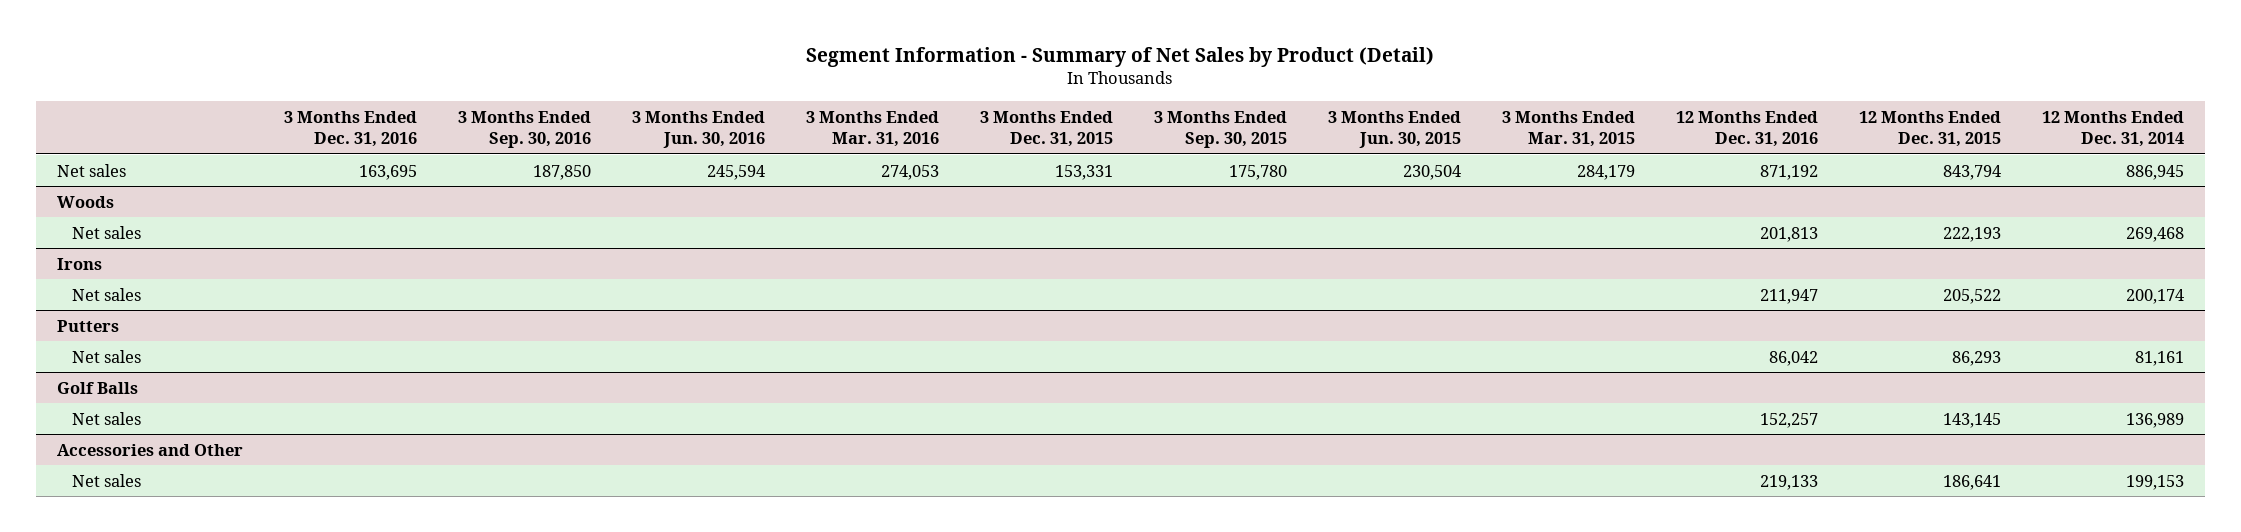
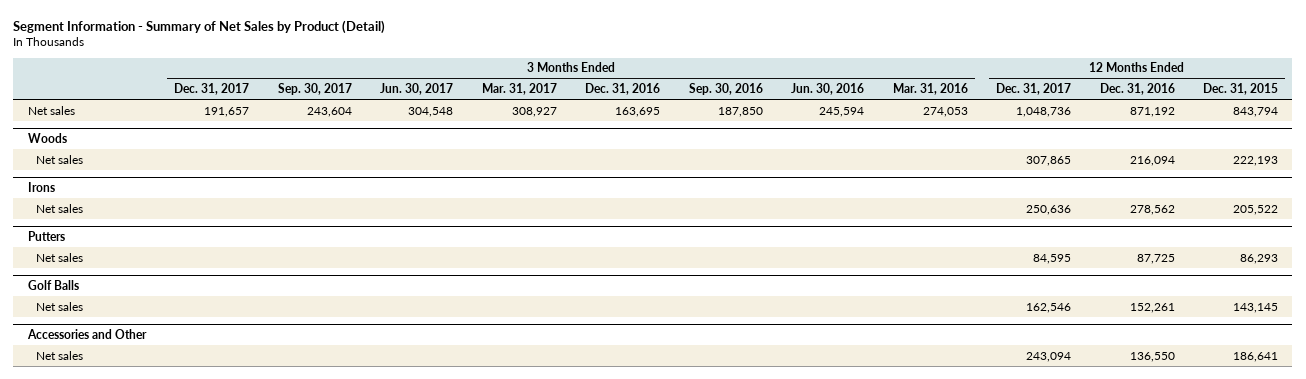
- | 3 Months Ended Dec. 31, 2016 | 3 Months Ended Sep. 30, 2016 | 3 Months Ended Jun. 30, 2016 | 3 Months Ended Mar. 31, 2016 | 3 Months Ended Dec. 31, 2015 | 3 Months Ended Sep. 30, 2015 | 3 Months Ended Jun. 30, 2015 | 3 Months Ended Mar. 31, 2015 | 12 Months Ended Dec. 31, 2016 | 12 Months Ended Dec. 31, 2015 | 12 Months Ended Dec. 31, 2014
+ | 3 Months Ended Dec. 31, 2017 | 3 Months Ended Sep. 30, 2017 | 3 Months Ended Jun. 30, 2017 | 3 Months Ended Mar. 31, 2017 | 3 Months Ended Dec. 31, 2016 | 3 Months Ended Sep. 30, 2016 | 3 Months Ended Jun. 30, 2016 | 3 Months Ended Mar. 31, 2016 | 12 Months Ended Dec. 31, 2017 | 12 Months Ended Dec. 31, 2016 | 12 Months Ended Dec. 31, 2015
@ Woods
- Net sales | | | | | | | | | 201,813 | 222,193 | 269,468
+ Net sales | | | | | | | | | 307,865 | 216,094 | 222,193
@ Irons
- Net sales | | | | | | | | | 211,947 | 205,522 | 200,174
+ Net sales | | | | | | | | | 250,636 | 278,562 | 205,522
@ Putters
- Net sales | | | | | | | | | 86,042 | 86,293 | 81,161
+ Net sales | | | | | | | | | 84,595 | 87,725 | 86,293
@ Golf Balls
- Net sales | | | | | | | | | 152,257 | 143,145 | 136,989
+ Net sales | | | | | | | | | 162,546 | 152,261 | 143,145
@ Accessories and Other
- Net sales | | | | | | | | | 219,133 | 186,641 | 199,153
+ Net sales | | | | | | | | | 243,094 | 136,550 | 186,641

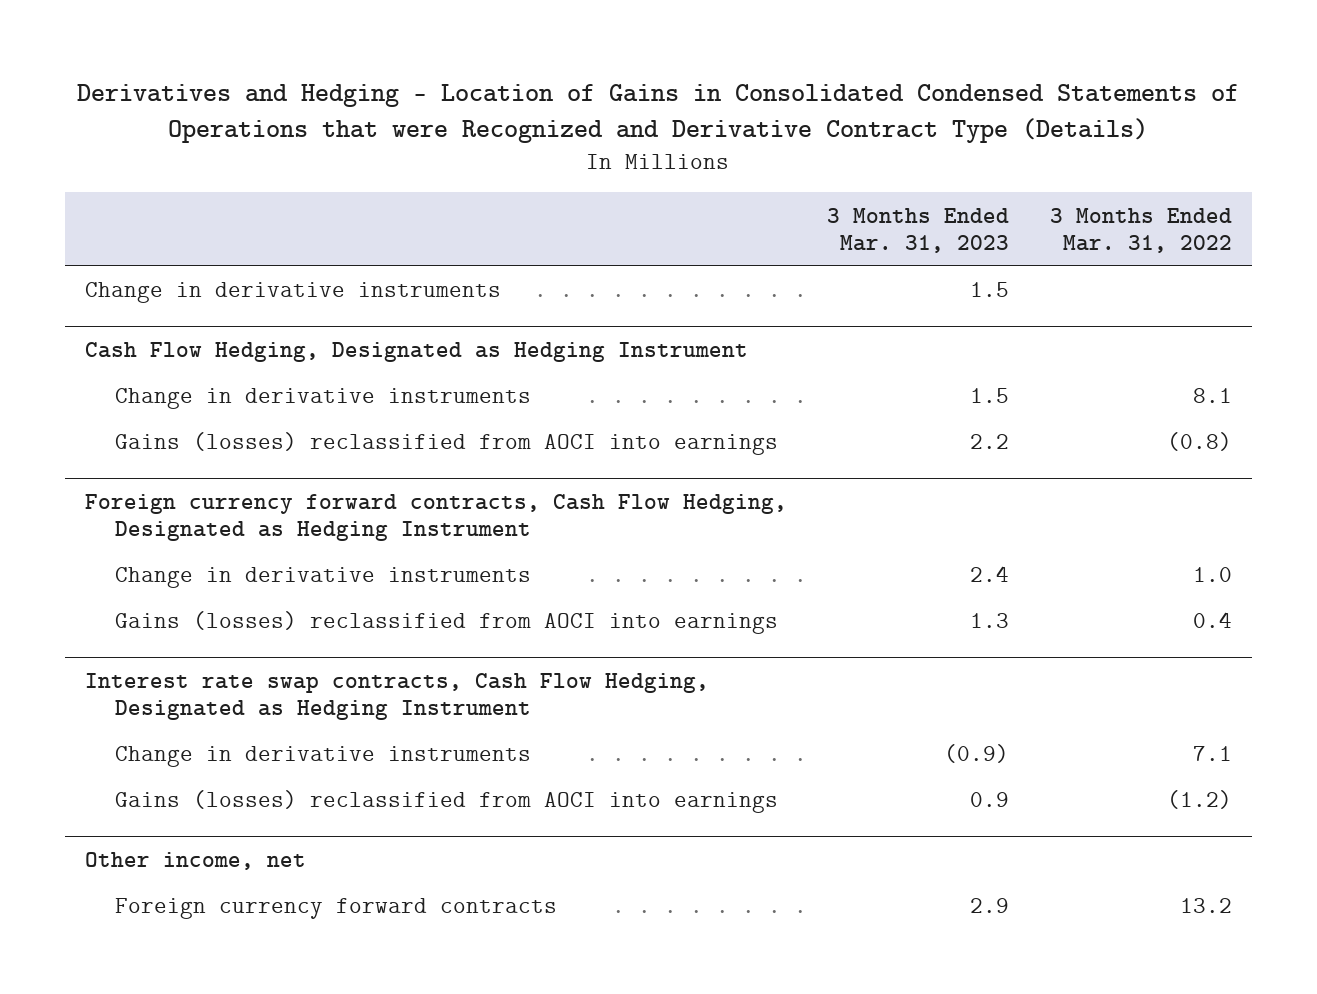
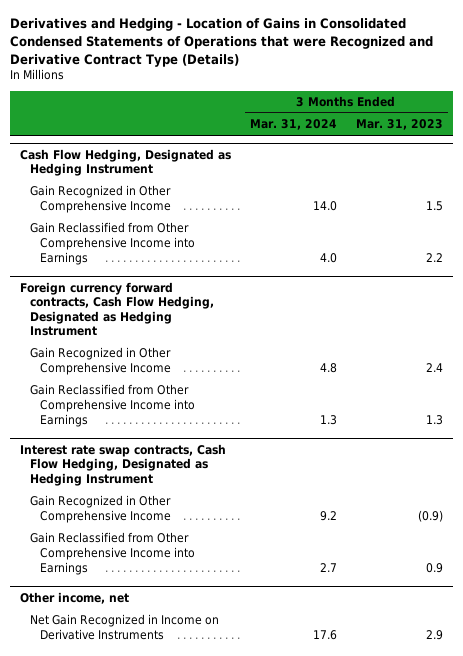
- | 3 Months Ended Mar. 31, 2023 | 3 Months Ended Mar. 31, 2022
+ | 3 Months Ended Mar. 31, 2024 | 3 Months Ended Mar. 31, 2023
- Change in derivative instruments | 1.5 |
@ Cash Flow Hedging, Designated as Hedging Instrument
- Change in derivative instruments | 1.5 | 8.1
- Gains (losses) reclassified from AOCI into earnings | 2.2 | (0.8)
+ Gain Recognized in Other Comprehensive Income | 14.0 | 1.5
+ Gain Reclassified from Other Comprehensive Income into Earnings | 4.0 | 2.2
@ Foreign currency forward contracts, Cash Flow Hedging, Designated as Hedging Instrument
- Change in derivative instruments | 2.4 | 1.0
- Gains (losses) reclassified from AOCI into earnings | 1.3 | 0.4
+ Gain Recognized in Other Comprehensive Income | 4.8 | 2.4
+ Gain Reclassified from Other Comprehensive Income into Earnings | 1.3 | 1.3
@ Interest rate swap contracts, Cash Flow Hedging, Designated as Hedging Instrument
- Change in derivative instruments | (0.9) | 7.1
- Gains (losses) reclassified from AOCI into earnings | 0.9 | (1.2)
+ Gain Recognized in Other Comprehensive Income | 9.2 | (0.9)
+ Gain Reclassified from Other Comprehensive Income into Earnings | 2.7 | 0.9
@ Other income, net
- Foreign currency forward contracts | 2.9 | 13.2
+ Net Gain Recognized in Income on Derivative Instruments | 17.6 | 2.9

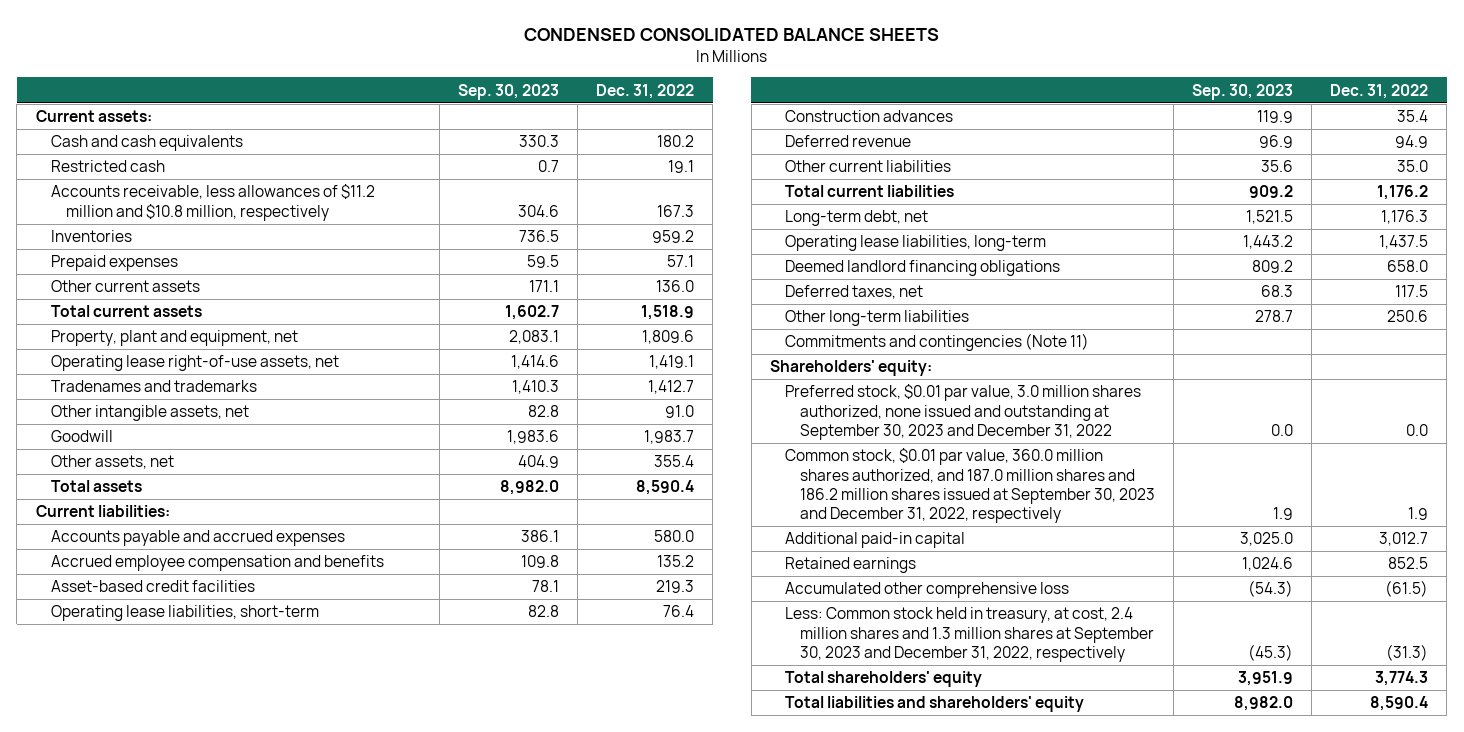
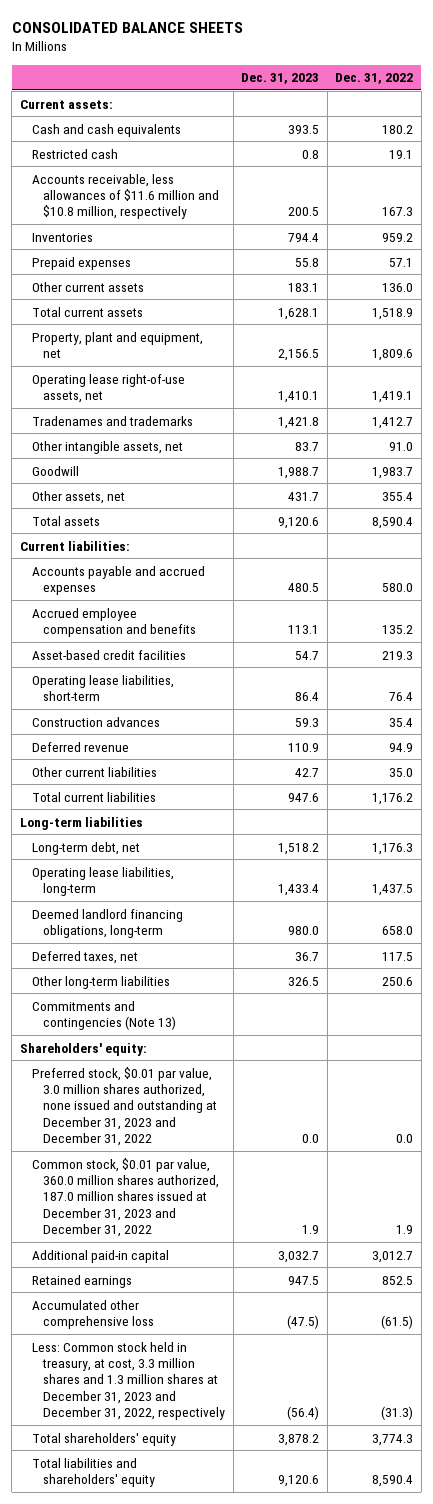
- CONDENSED CONSOLIDATED BALANCE SHEETS
+ CONSOLIDATED BALANCE SHEETS
- | Sep. 30, 2023 | Dec. 31, 2022
+ | Dec. 31, 2023 | Dec. 31, 2022
- Accounts receivable, less allowances of $11.2 million and $10.8 million, respectively | 304.6 | 167.3
+ Accounts receivable, less allowances of $11.6 million and $10.8 million, respectively | 200.5 | 167.3
+ Long-term liabilities
- Deemed landlord financing obligations | 809.2 | 658.0
+ Deemed landlord financing obligations, long-term | 980.0 | 658.0
- Commitments and contingencies (Note 11)
+ Commitments and contingencies (Note 13)
- Preferred stock, $0.01 par value, 3.0 million shares authorized, none issued and outstanding at September 30, 2023 and December 31, 2022 | 0.0 | 0.0
- Common stock, $0.01 par value, 360.0 million shares authorized, and 187.0 million shares and 186.2 million shares issued at September 30, 2023 and December 31, 2022, respectively | 1.9 | 1.9
+ Preferred stock, $0.01 par value, 3.0 million shares authorized, none issued and outstanding at December 31, 2023 and December 31, 2022 | 0.0 | 0.0
+ Common stock, $0.01 par value, 360.0 million shares authorized, 187.0 million shares issued at December 31, 2023 and December 31, 2022 | 1.9 | 1.9
- Less: Common stock held in treasury, at cost, 2.4 million shares and 1.3 million shares at September 30, 2023 and December 31, 2022, respectively | (45.3) | (31.3)
+ Less: Common stock held in treasury, at cost, 3.3 million shares and 1.3 million shares at December 31, 2023 and December 31, 2022, respectively | (56.4) | (31.3)

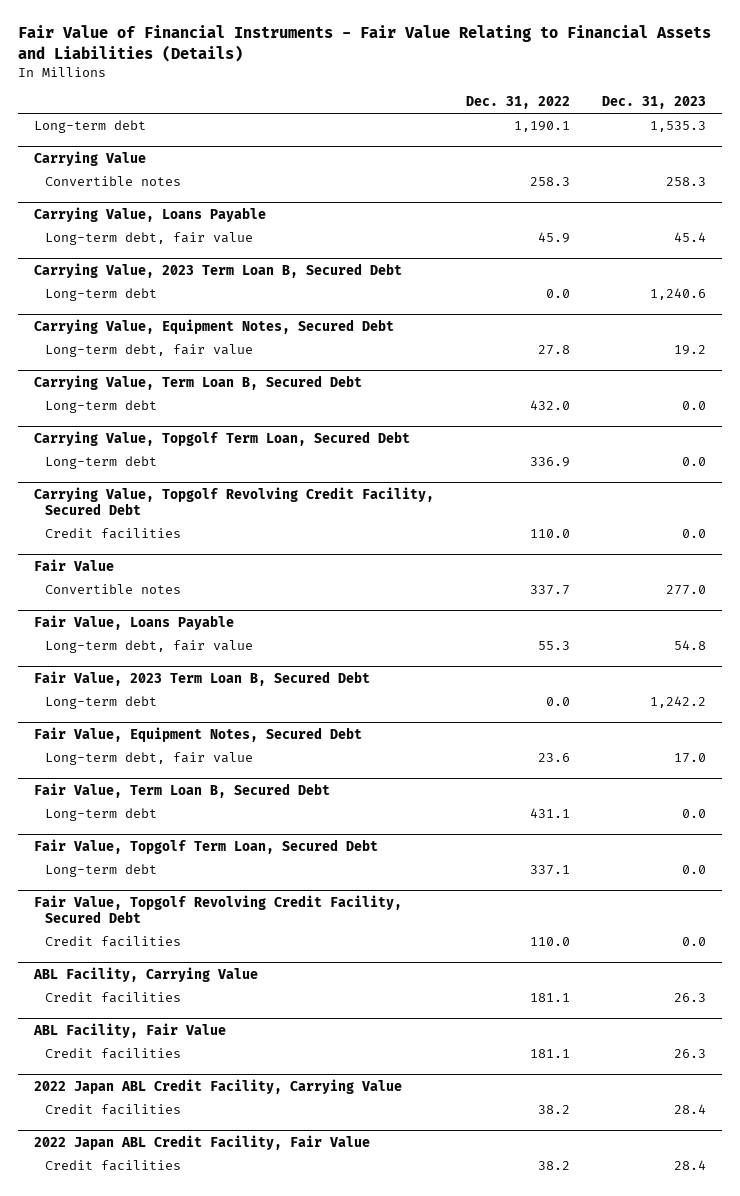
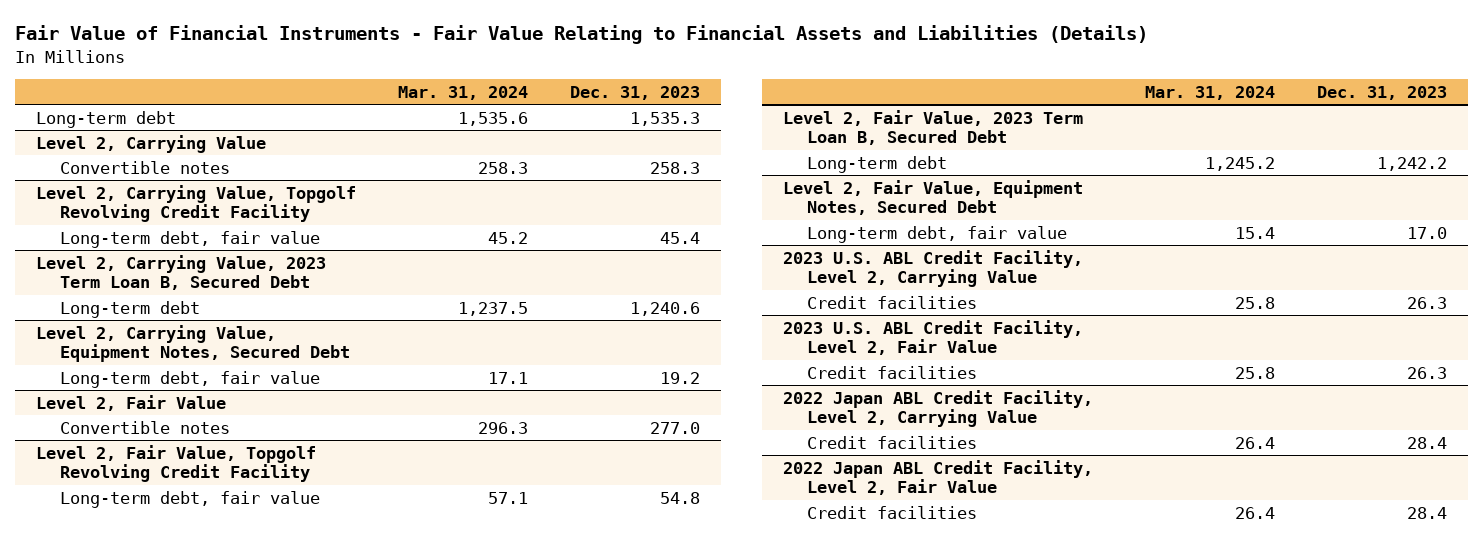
- | Dec. 31, 2022 | Dec. 31, 2023
+ | Mar. 31, 2024 | Dec. 31, 2023
- Carrying Value
+ Level 2, Carrying Value
- Carrying Value, Loans Payable
+ Level 2, Carrying Value, Topgolf Revolving Credit Facility
- Carrying Value, 2023 Term Loan B, Secured Debt
+ Level 2, Carrying Value, 2023 Term Loan B, Secured Debt
- Carrying Value, Equipment Notes, Secured Debt
+ Level 2, Carrying Value, Equipment Notes, Secured Debt
- Carrying Value, Term Loan B, Secured Debt
- Long-term debt | 432.0 | 0.0
- Carrying Value, Topgolf Term Loan, Secured Debt
- Long-term debt | 336.9 | 0.0
- Carrying Value, Topgolf Revolving Credit Facility, Secured Debt
- Credit facilities | 110.0 | 0.0
- Fair Value
+ Level 2, Fair Value
- Fair Value, Loans Payable
+ Level 2, Fair Value, Topgolf Revolving Credit Facility
- Fair Value, 2023 Term Loan B, Secured Debt
+ Level 2, Fair Value, 2023 Term Loan B, Secured Debt
- Fair Value, Equipment Notes, Secured Debt
+ Level 2, Fair Value, Equipment Notes, Secured Debt
- Fair Value, Term Loan B, Secured Debt
- Long-term debt | 431.1 | 0.0
- Fair Value, Topgolf Term Loan, Secured Debt
- Long-term debt | 337.1 | 0.0
- Fair Value, Topgolf Revolving Credit Facility, Secured Debt
- Credit facilities | 110.0 | 0.0
- ABL Facility, Carrying Value
+ 2023 U.S. ABL Credit Facility, Level 2, Carrying Value
- ABL Facility, Fair Value
+ 2023 U.S. ABL Credit Facility, Level 2, Fair Value
- 2022 Japan ABL Credit Facility, Carrying Value
+ 2022 Japan ABL Credit Facility, Level 2, Carrying Value
- 2022 Japan ABL Credit Facility, Fair Value
+ 2022 Japan ABL Credit Facility, Level 2, Fair Value

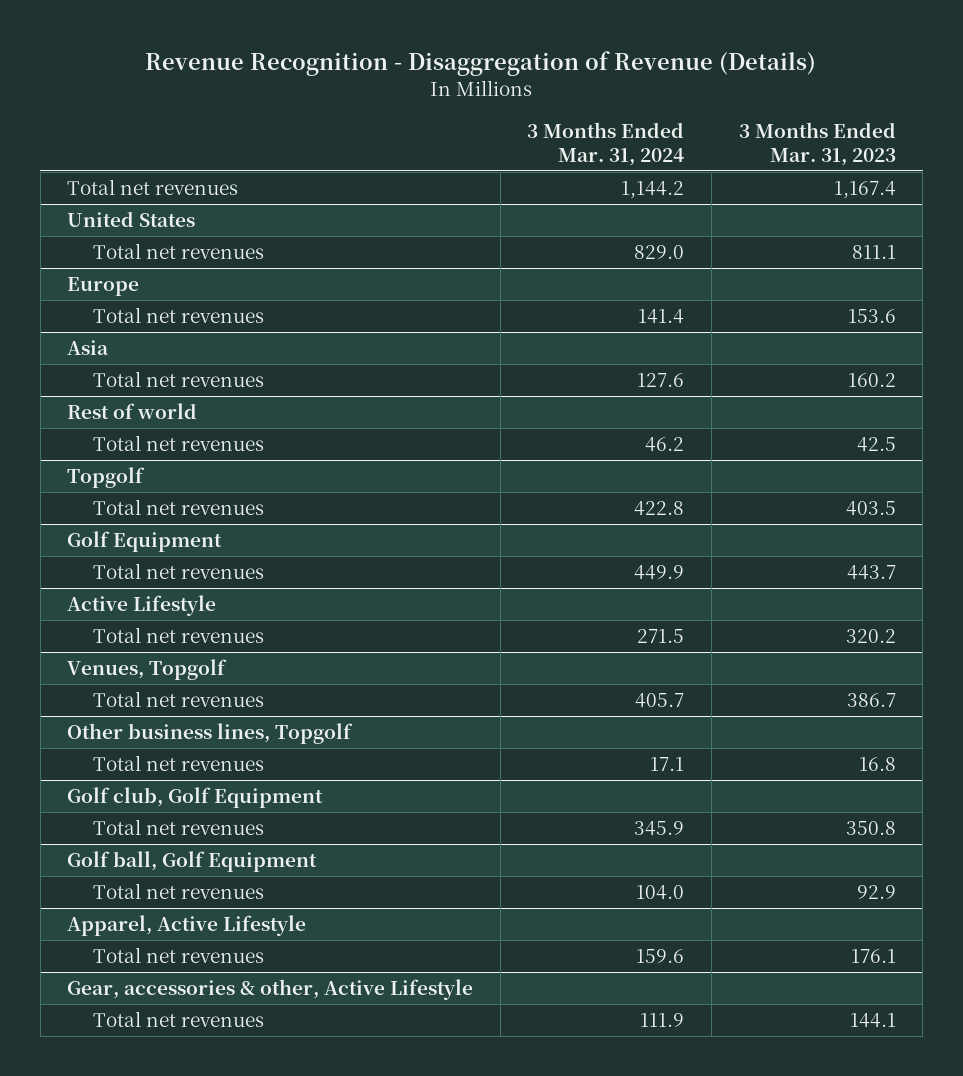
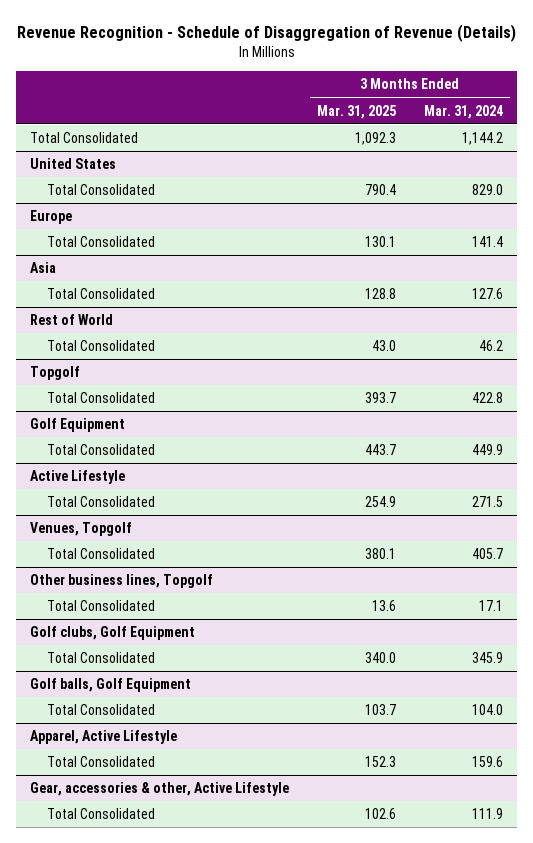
- Revenue Recognition - Disaggregation of Revenue (Details)
+ Revenue Recognition - Schedule of Disaggregation of Revenue (Details)
- | 3 Months Ended Mar. 31, 2024 | 3 Months Ended Mar. 31, 2023
+ | 3 Months Ended Mar. 31, 2025 | 3 Months Ended Mar. 31, 2024
- Total net revenues | 1,144.2 | 1,167.4
+ Total Consolidated | 1,092.3 | 1,144.2
@ United States
- Total net revenues | 829.0 | 811.1
+ Total Consolidated | 790.4 | 829.0
@ Europe
- Total net revenues | 141.4 | 153.6
+ Total Consolidated | 130.1 | 141.4
@ Asia
- Total net revenues | 127.6 | 160.2
- Rest of world
- Total net revenues | 46.2 | 42.5
@ Asia
+ Total Consolidated | 128.8 | 127.6
+ Rest of World
+ Total Consolidated | 43.0 | 46.2
@ Topgolf
- Total net revenues | 422.8 | 403.5
+ Total Consolidated | 393.7 | 422.8
@ Golf Equipment
- Total net revenues | 449.9 | 443.7
+ Total Consolidated | 443.7 | 449.9
@ Active Lifestyle
- Total net revenues | 271.5 | 320.2
+ Total Consolidated | 254.9 | 271.5
@ Venues, Topgolf
- Total net revenues | 405.7 | 386.7
+ Total Consolidated | 380.1 | 405.7
@ Other business lines, Topgolf
- Total net revenues | 17.1 | 16.8
- Golf club, Golf Equipment
- Total net revenues | 345.9 | 350.8
- Golf ball, Golf Equipment
- Total net revenues | 104.0 | 92.9
@ Other business lines, Topgolf
+ Total Consolidated | 13.6 | 17.1
+ Golf clubs, Golf Equipment
+ Total Consolidated | 340.0 | 345.9
+ Golf balls, Golf Equipment
+ Total Consolidated | 103.7 | 104.0
@ Apparel, Active Lifestyle
- Total net revenues | 159.6 | 176.1
+ Total Consolidated | 152.3 | 159.6
@ Gear, accessories & other, Active Lifestyle
- Total net revenues | 111.9 | 144.1
+ Total Consolidated | 102.6 | 111.9

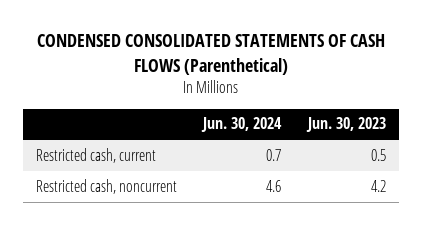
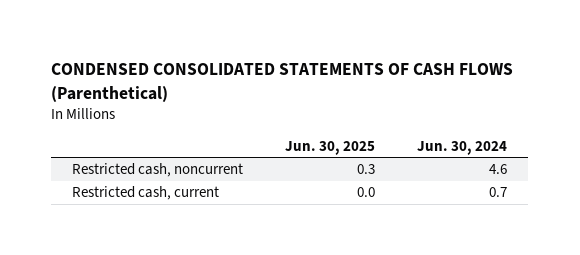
- | Jun. 30, 2024 | Jun. 30, 2023
+ | Jun. 30, 2025 | Jun. 30, 2024
moved down: Restricted cash, current | 0.0 | 0.7

